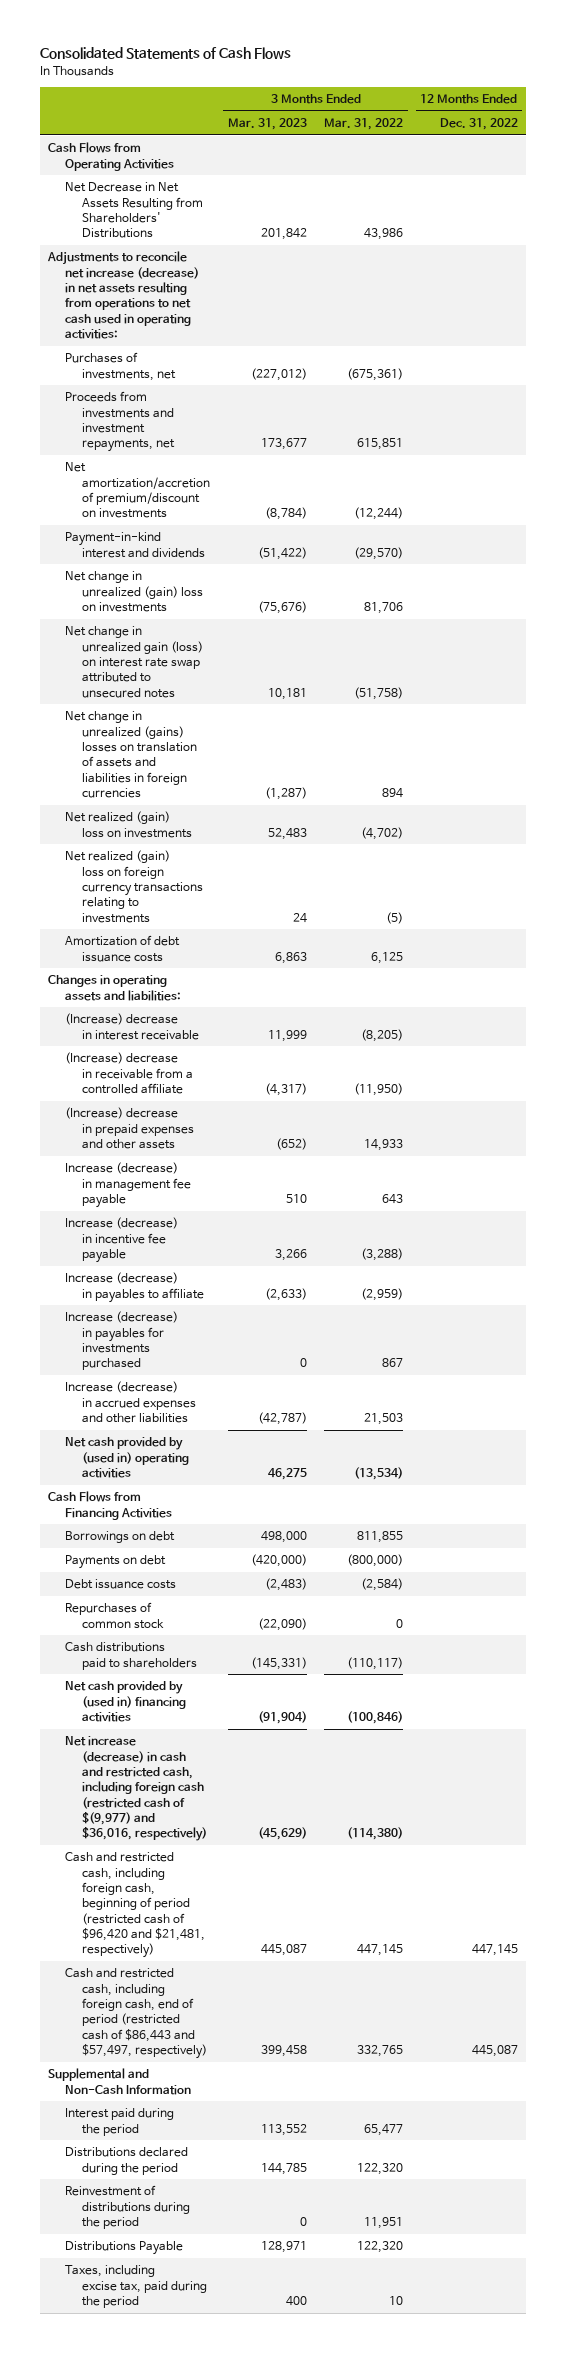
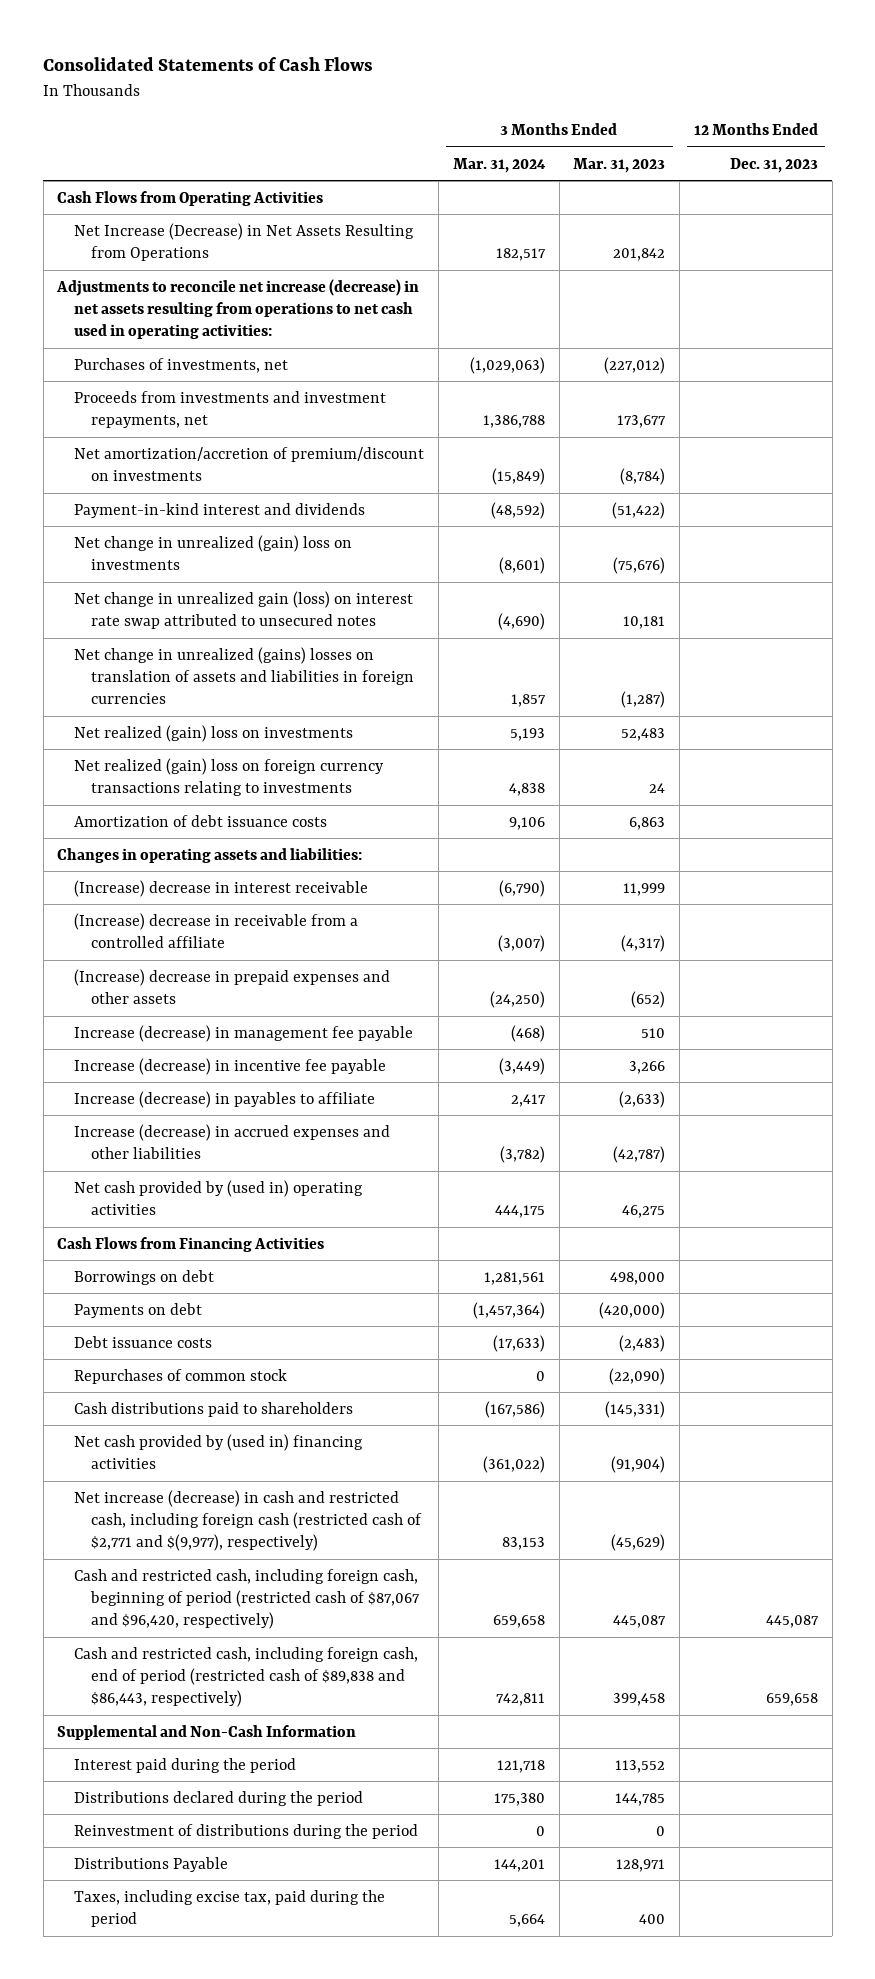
- | 3 Months Ended Mar. 31, 2023 | 3 Months Ended Mar. 31, 2022 | 12 Months Ended Dec. 31, 2022
+ | 3 Months Ended Mar. 31, 2024 | 3 Months Ended Mar. 31, 2023 | 12 Months Ended Dec. 31, 2023
- Net Decrease in Net Assets Resulting from Shareholders' Distributions | 201,842 | 43,986 |
+ Net Increase (Decrease) in Net Assets Resulting from Operations | 182,517 | 201,842 |
- Increase (decrease) in payables for investments purchased | 0 | 867 |
- Net increase (decrease) in cash and restricted cash, including foreign cash (restricted cash of $(9,977) and $36,016, respectively) | (45,629) | (114,380) |
- Cash and restricted cash, including foreign cash, beginning of period (restricted cash of $96,420 and $21,481, respectively) | 445,087 | 447,145 | 447,145
- Cash and restricted cash, including foreign cash, end of period (restricted cash of $86,443 and $57,497, respectively) | 399,458 | 332,765 | 445,087
+ Net increase (decrease) in cash and restricted cash, including foreign cash (restricted cash of $2,771 and $(9,977), respectively) | 83,153 | (45,629) |
+ Cash and restricted cash, including foreign cash, beginning of period (restricted cash of $87,067 and $96,420, respectively) | 659,658 | 445,087 | 445,087
+ Cash and restricted cash, including foreign cash, end of period (restricted cash of $89,838 and $86,443, respectively) | 742,811 | 399,458 | 659,658

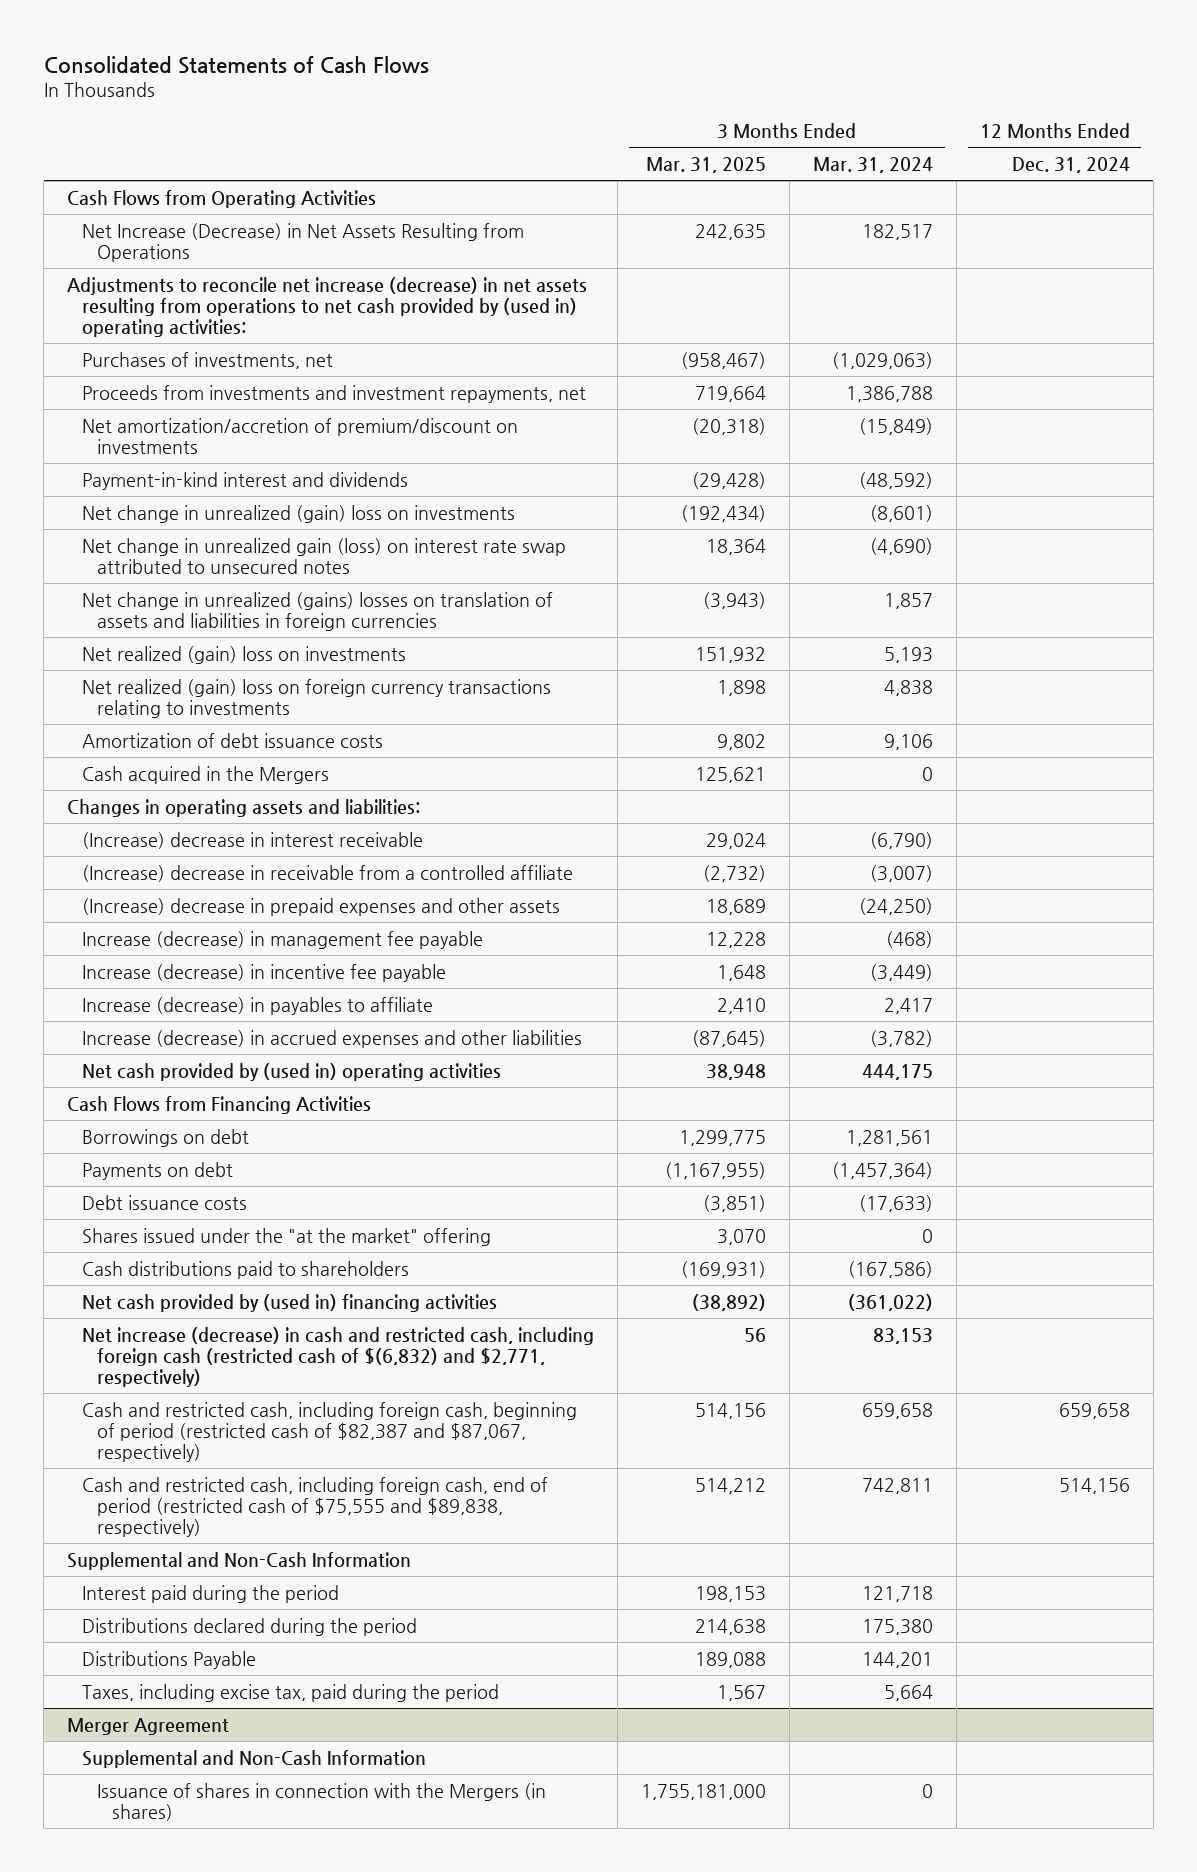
- | 3 Months Ended Mar. 31, 2024 | 3 Months Ended Mar. 31, 2023 | 12 Months Ended Dec. 31, 2023
+ | 3 Months Ended Mar. 31, 2025 | 3 Months Ended Mar. 31, 2024 | 12 Months Ended Dec. 31, 2024
- Adjustments to reconcile net increase (decrease) in net assets resulting from operations to net cash used in operating activities:
+ Adjustments to reconcile net increase (decrease) in net assets resulting from operations to net cash provided by (used in) operating activities:
+ Cash acquired in the Mergers | 125,621 | 0 |
- Repurchases of common stock | 0 | (22,090) |
+ Shares issued under the "at the market" offering | 3,070 | 0 |
- Net increase (decrease) in cash and restricted cash, including foreign cash (restricted cash of $2,771 and $(9,977), respectively) | 83,153 | (45,629) |
- Cash and restricted cash, including foreign cash, beginning of period (restricted cash of $87,067 and $96,420, respectively) | 659,658 | 445,087 | 445,087
- Cash and restricted cash, including foreign cash, end of period (restricted cash of $89,838 and $86,443, respectively) | 742,811 | 399,458 | 659,658
+ Net increase (decrease) in cash and restricted cash, including foreign cash (restricted cash of $(6,832) and $2,771, respectively) | 56 | 83,153 |
+ Cash and restricted cash, including foreign cash, beginning of period (restricted cash of $82,387 and $87,067, respectively) | 514,156 | 659,658 | 659,658
+ Cash and restricted cash, including foreign cash, end of period (restricted cash of $75,555 and $89,838, respectively) | 514,212 | 742,811 | 514,156
- Reinvestment of distributions during the period | 0 | 0 |
+ Merger Agreement
+ Supplemental and Non-Cash Information
+ Issuance of shares in connection with the Mergers (in shares) | 1,755,181,000 | 0 |

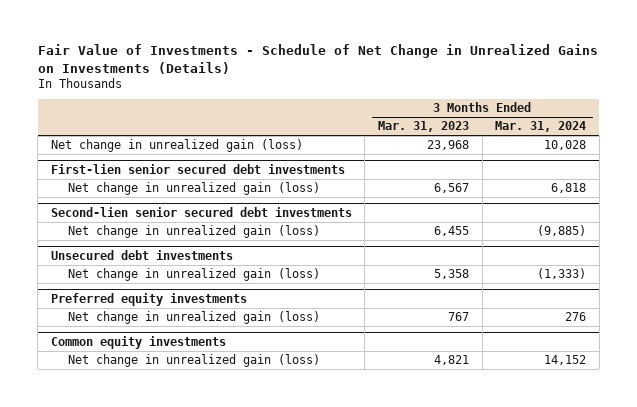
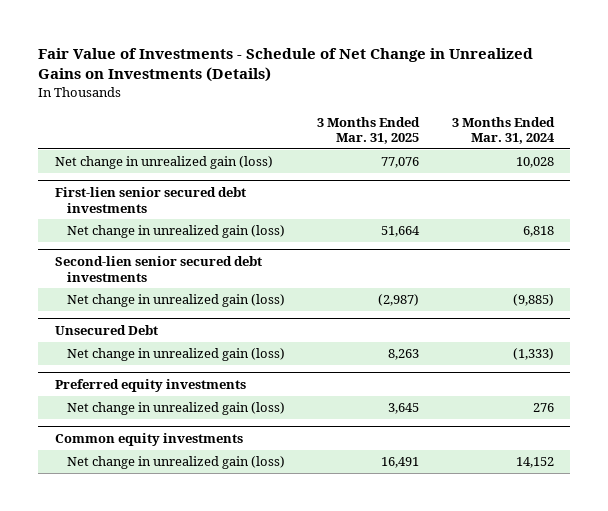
- | 3 Months Ended Mar. 31, 2023 | 3 Months Ended Mar. 31, 2024
+ | 3 Months Ended Mar. 31, 2025 | 3 Months Ended Mar. 31, 2024
- Unsecured debt investments
+ Unsecured Debt

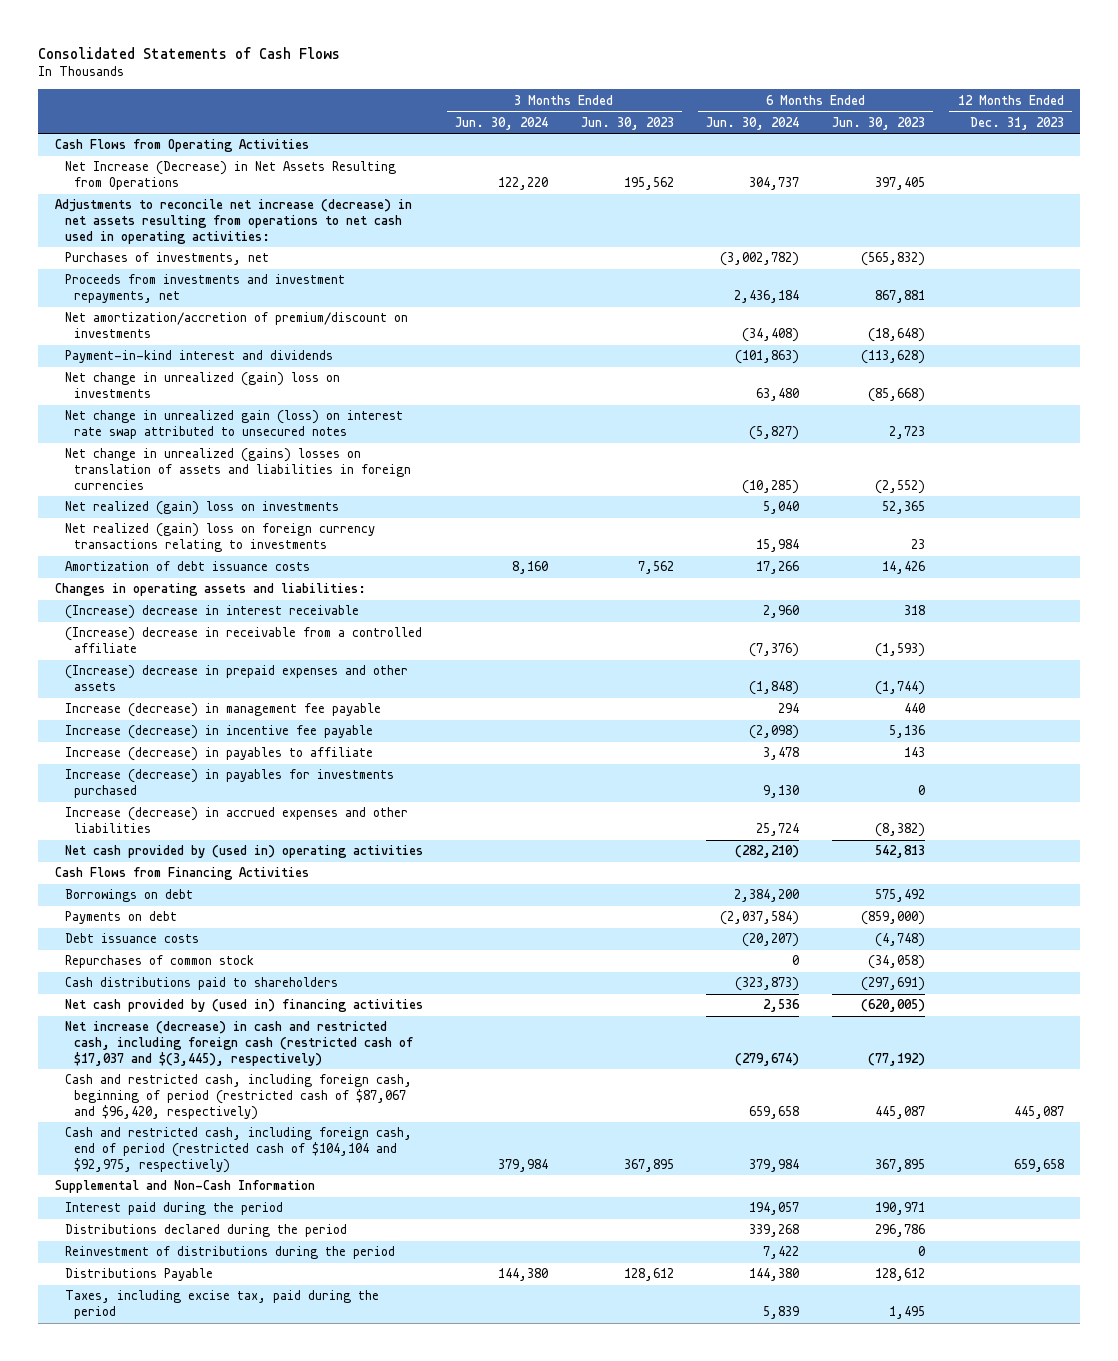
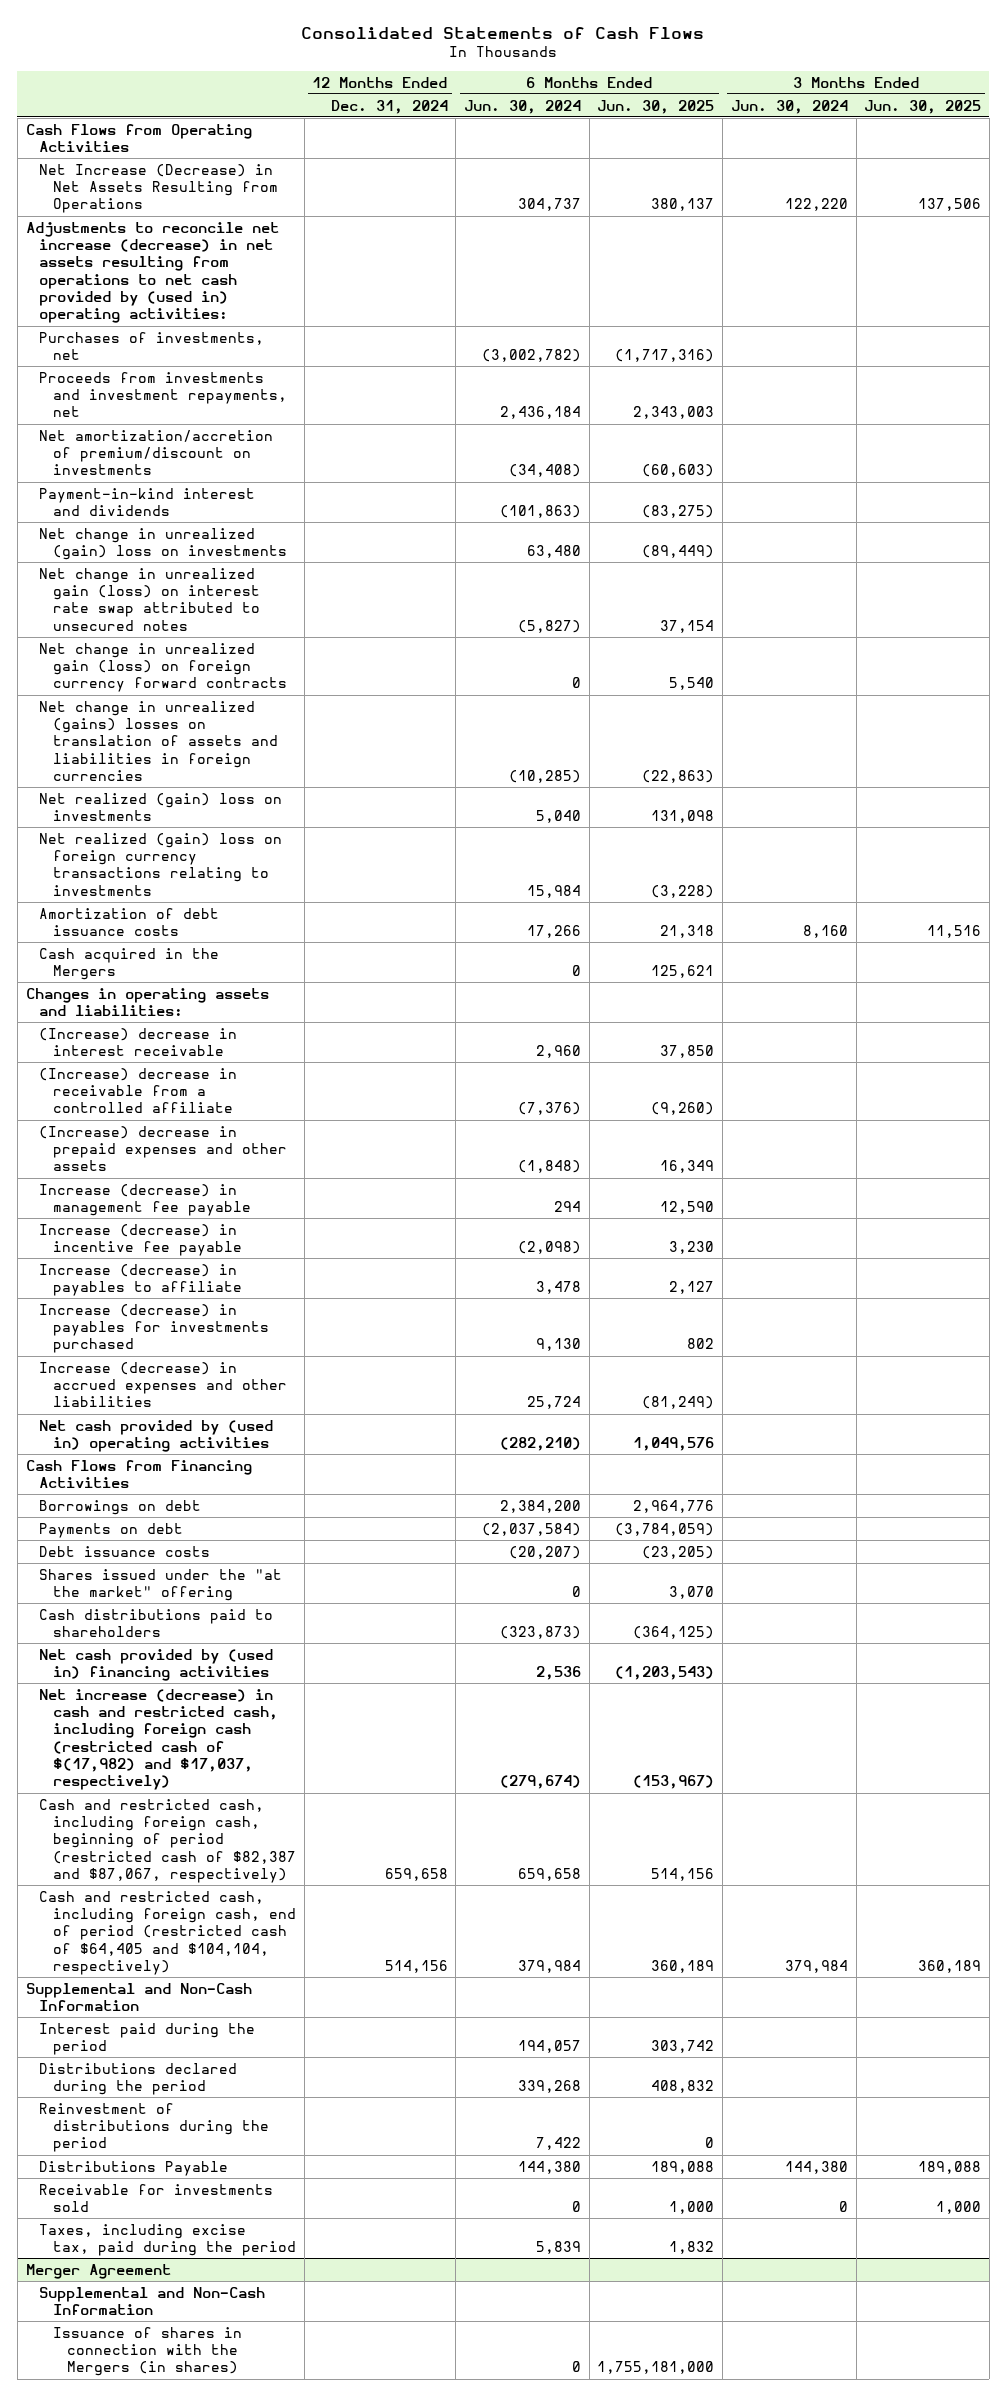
- | 3 Months Ended Jun. 30, 2024 | 3 Months Ended Jun. 30, 2023 | 6 Months Ended Jun. 30, 2024 | 6 Months Ended Jun. 30, 2023 | 12 Months Ended Dec. 31, 2023
+ | 12 Months Ended Dec. 31, 2024 | 6 Months Ended Jun. 30, 2024 | 6 Months Ended Jun. 30, 2025 | 3 Months Ended Jun. 30, 2024 | 3 Months Ended Jun. 30, 2025
- Adjustments to reconcile net increase (decrease) in net assets resulting from operations to net cash used in operating activities:
+ Adjustments to reconcile net increase (decrease) in net assets resulting from operations to net cash provided by (used in) operating activities:
+ Net change in unrealized gain (loss) on foreign currency forward contracts | | 0 | 5,540 | |
+ Cash acquired in the Mergers | | 0 | 125,621 | |
- Repurchases of common stock | | | 0 | (34,058) |
+ Shares issued under the "at the market" offering | | 0 | 3,070 | |
- Net increase (decrease) in cash and restricted cash, including foreign cash (restricted cash of $17,037 and $(3,445), respectively) | | | (279,674) | (77,192) |
- Cash and restricted cash, including foreign cash, beginning of period (restricted cash of $87,067 and $96,420, respectively) | | | 659,658 | 445,087 | 445,087
- Cash and restricted cash, including foreign cash, end of period (restricted cash of $104,104 and $92,975, respectively) | 379,984 | 367,895 | 379,984 | 367,895 | 659,658
+ Net increase (decrease) in cash and restricted cash, including foreign cash (restricted cash of $(17,982) and $17,037, respectively) | | (279,674) | (153,967) | |
+ Cash and restricted cash, including foreign cash, beginning of period (restricted cash of $82,387 and $87,067, respectively) | 659,658 | 659,658 | 514,156 | |
+ Cash and restricted cash, including foreign cash, end of period (restricted cash of $64,405 and $104,104, respectively) | 514,156 | 379,984 | 360,189 | 379,984 | 360,189
+ Receivable for investments sold | | 0 | 1,000 | 0 | 1,000
+ Merger Agreement
+ Supplemental and Non-Cash Information
+ Issuance of shares in connection with the Mergers (in shares) | | 0 | 1,755,181,000 | |

